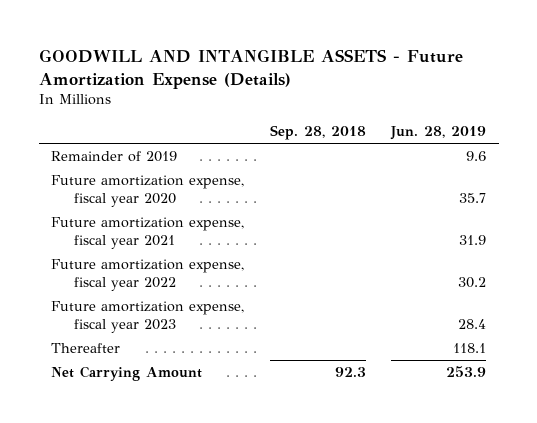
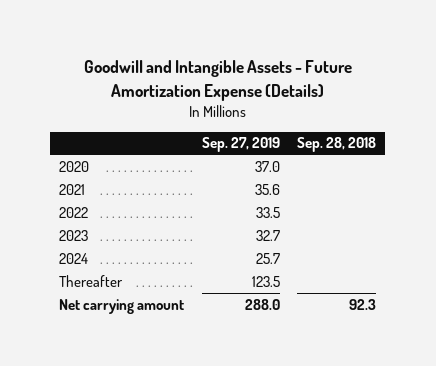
- GOODWILL AND INTANGIBLE ASSETS - Future Amortization Expense (Details)
+ Goodwill and Intangible Assets - Future Amortization Expense (Details)
- | Sep. 28, 2018 | Jun. 28, 2019
+ | Sep. 27, 2019 | Sep. 28, 2018
- Remainder of 2019 | | 9.6
- Future amortization expense, fiscal year 2020 | | 35.7
- Future amortization expense, fiscal year 2021 | | 31.9
- Future amortization expense, fiscal year 2022 | | 30.2
- Future amortization expense, fiscal year 2023 | | 28.4
+ 2020 | 37.0 |
+ 2021 | 35.6 |
+ 2022 | 33.5 |
+ 2023 | 32.7 |
+ 2024 | 25.7 |
- Net Carrying Amount | 92.3 | 253.9
+ Net carrying amount | 288.0 | 92.3

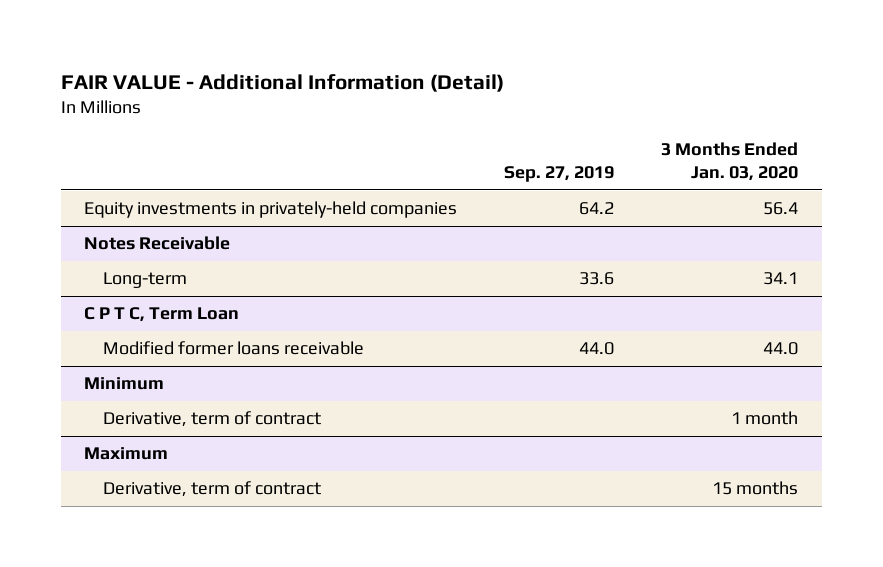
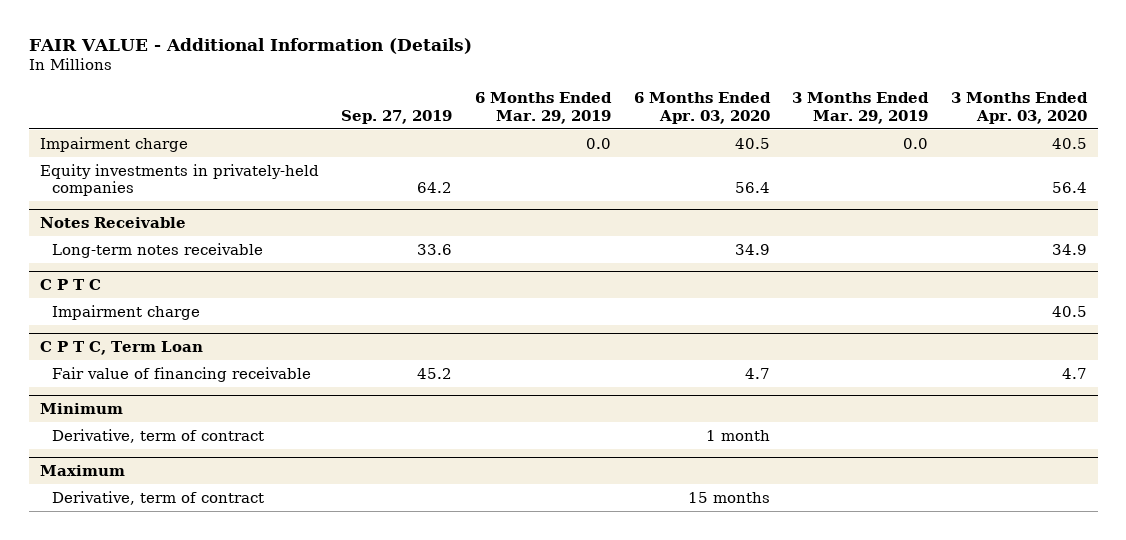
- FAIR VALUE - Additional Information (Detail)
+ FAIR VALUE - Additional Information (Details)
- | Sep. 27, 2019 | 3 Months Ended Jan. 03, 2020
+ | Sep. 27, 2019 | 6 Months Ended Mar. 29, 2019 | 6 Months Ended Apr. 03, 2020 | 3 Months Ended Mar. 29, 2019 | 3 Months Ended Apr. 03, 2020
+ Impairment charge | | 0.0 | 40.5 | 0.0 | 40.5
@ Notes Receivable
- Long-term | 33.6 | 34.1
+ Long-term notes receivable | 33.6 | | 34.9 | | 34.9
+ C P T C
+ Impairment charge | | | | | 40.5
@ C P T C, Term Loan
- Modified former loans receivable | 44.0 | 44.0
+ Fair value of financing receivable | 45.2 | | 4.7 | | 4.7

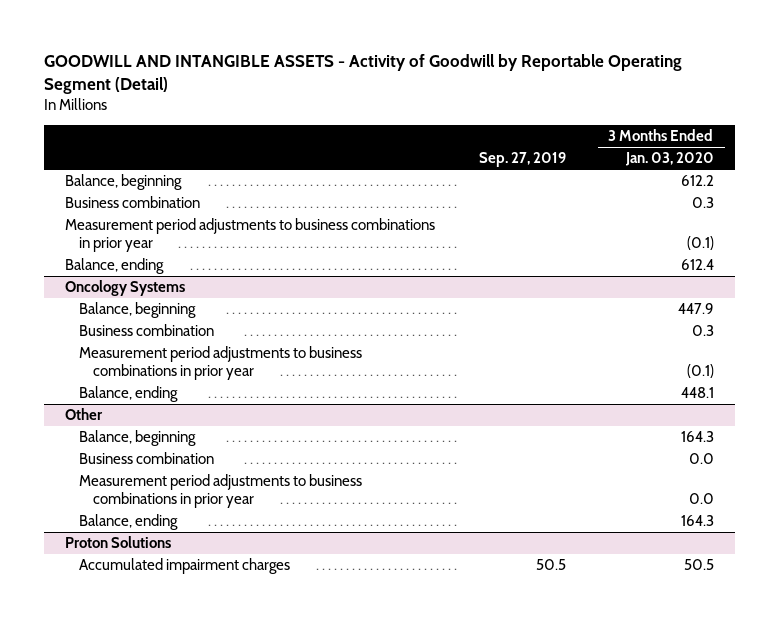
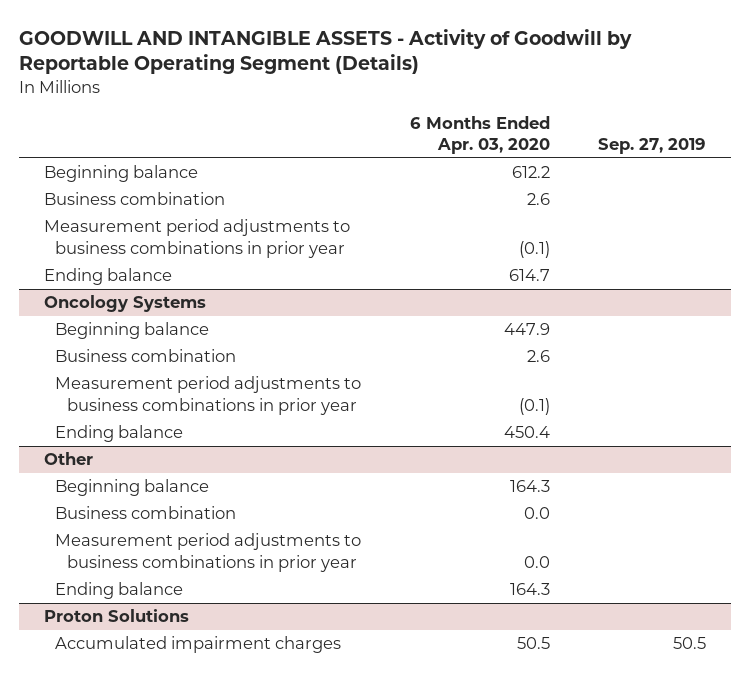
- GOODWILL AND INTANGIBLE ASSETS - Activity of Goodwill by Reportable Operating Segment (Detail)
+ GOODWILL AND INTANGIBLE ASSETS - Activity of Goodwill by Reportable Operating Segment (Details)
- | Sep. 27, 2019 | 3 Months Ended Jan. 03, 2020
+ | 6 Months Ended Apr. 03, 2020 | Sep. 27, 2019
- Balance, beginning | | 612.2
+ Beginning balance | 612.2 |
- Balance, ending | | 612.4
+ Ending balance | 614.7 |
@ Oncology Systems
- Balance, beginning | | 447.9
+ Beginning balance | 447.9 |
- Balance, ending | | 448.1
+ Ending balance | 450.4 |
@ Other
- Balance, beginning | | 164.3
+ Beginning balance | 164.3 |
- Balance, ending | | 164.3
+ Ending balance | 164.3 |

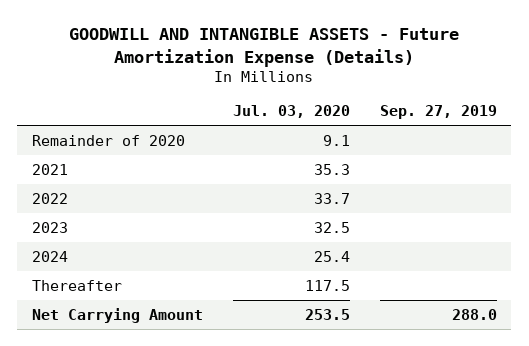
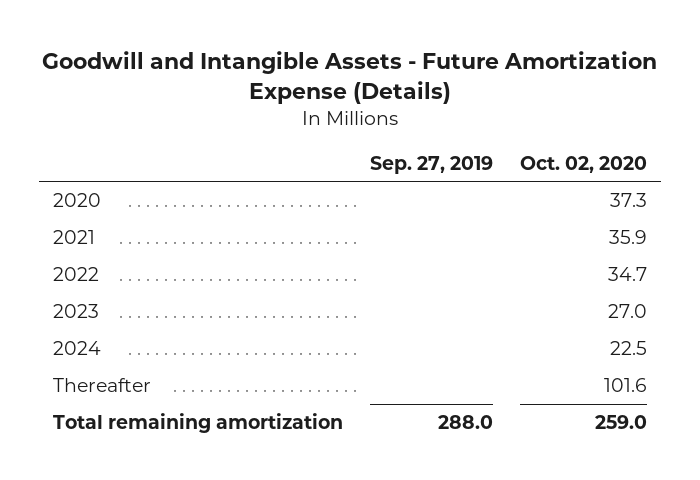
- GOODWILL AND INTANGIBLE ASSETS - Future Amortization Expense (Details)
+ Goodwill and Intangible Assets - Future Amortization Expense (Details)
- | Jul. 03, 2020 | Sep. 27, 2019
+ | Sep. 27, 2019 | Oct. 02, 2020
- Remainder of 2020 | 9.1 |
+ 2020 | | 37.3
- Net Carrying Amount | 253.5 | 288.0
+ Total remaining amortization | 288.0 | 259.0

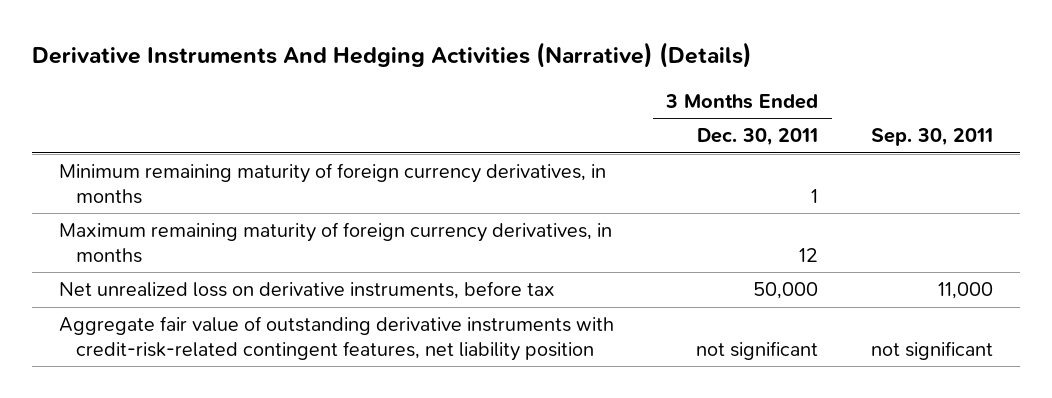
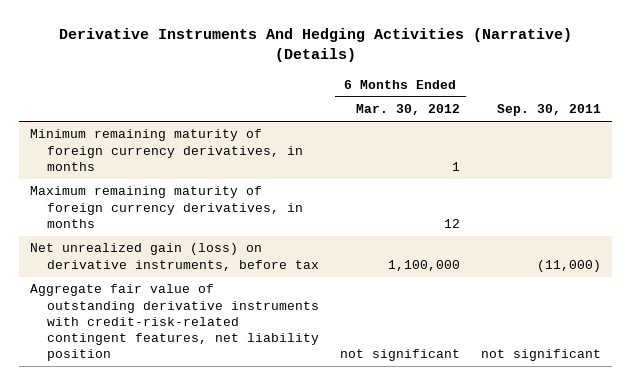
- | 3 Months Ended Dec. 30, 2011 | Sep. 30, 2011
+ | 6 Months Ended Mar. 30, 2012 | Sep. 30, 2011
- Net unrealized loss on derivative instruments, before tax | 50,000 | 11,000
+ Net unrealized gain (loss) on derivative instruments, before tax | 1,100,000 | (11,000)

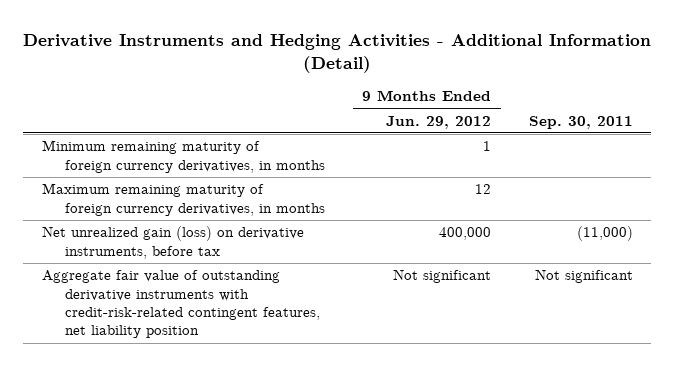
- Derivative Instruments And Hedging Activities (Narrative) (Details)
+ Derivative Instruments and Hedging Activities - Additional Information (Detail)
- | 6 Months Ended Mar. 30, 2012 | Sep. 30, 2011
+ | 9 Months Ended Jun. 29, 2012 | Sep. 30, 2011
- Aggregate fair value of outstanding derivative instruments with credit-risk-related contingent features, net liability position | not significant | not significant
+ Aggregate fair value of outstanding derivative instruments with credit-risk-related contingent features, net liability position | Not significant | Not significant

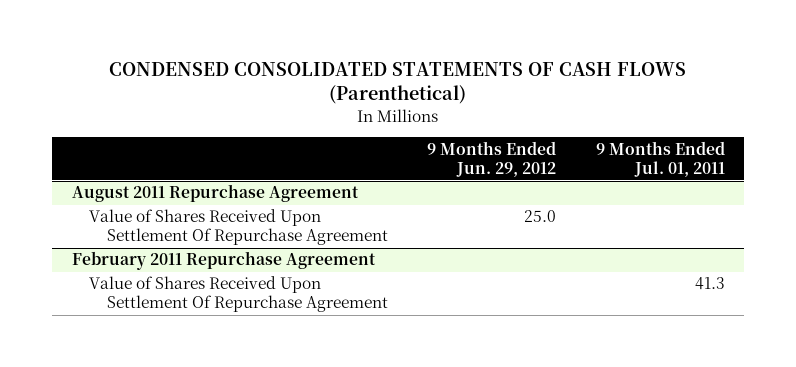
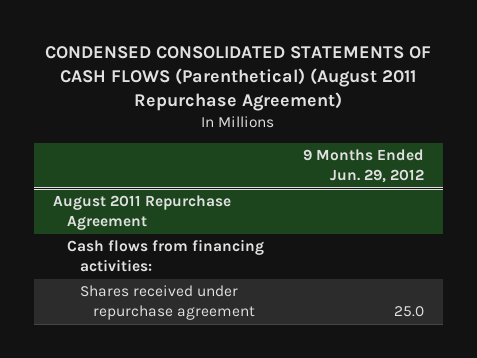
- CONDENSED CONSOLIDATED STATEMENTS OF CASH FLOWS (Parenthetical)
+ CONDENSED CONSOLIDATED STATEMENTS OF CASH FLOWS (Parenthetical) (August 2011 Repurchase Agreement)
- | 9 Months Ended Jun. 29, 2012 | 9 Months Ended Jul. 01, 2011
+ | 9 Months Ended Jun. 29, 2012
@ August 2011 Repurchase Agreement
- Value of Shares Received Upon Settlement Of Repurchase Agreement | 25.0 |
- February 2011 Repurchase Agreement
- Value of Shares Received Upon Settlement Of Repurchase Agreement | | 41.3
@ August 2011 Repurchase Agreement
+ Cash flows from financing activities:
+ Shares received under repurchase agreement | 25.0

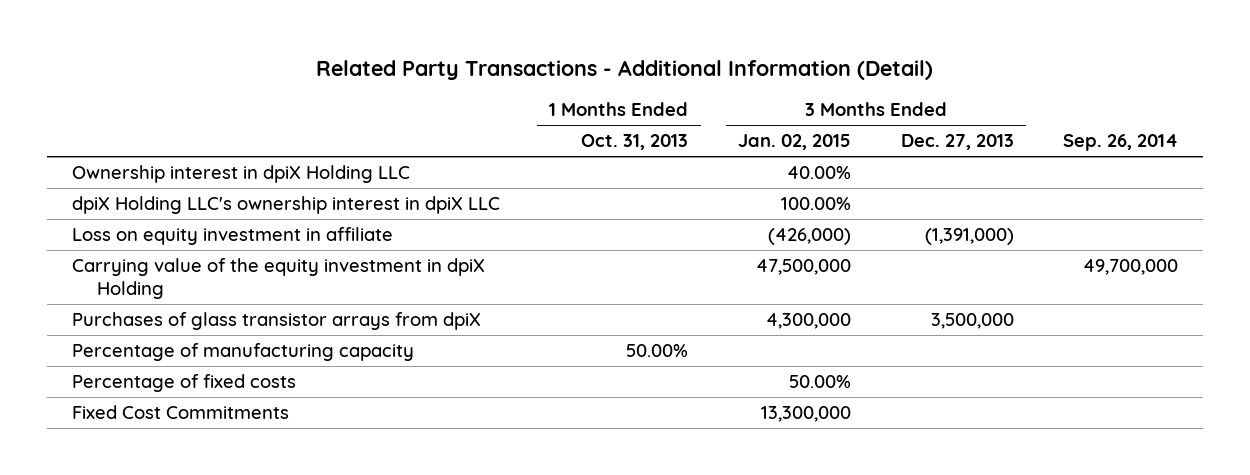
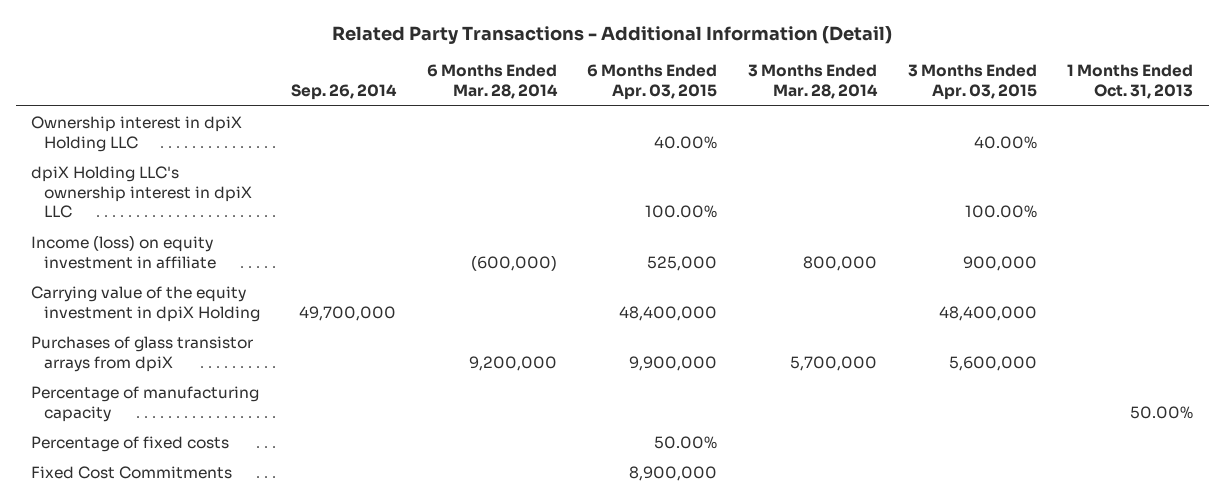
- | 1 Months Ended Oct. 31, 2013 | 3 Months Ended Jan. 02, 2015 | 3 Months Ended Dec. 27, 2013 | Sep. 26, 2014
+ | Sep. 26, 2014 | 6 Months Ended Mar. 28, 2014 | 6 Months Ended Apr. 03, 2015 | 3 Months Ended Mar. 28, 2014 | 3 Months Ended Apr. 03, 2015 | 1 Months Ended Oct. 31, 2013
- Loss on equity investment in affiliate | | (426,000) | (1,391,000) |
+ Income (loss) on equity investment in affiliate | | (600,000) | 525,000 | 800,000 | 900,000 |

